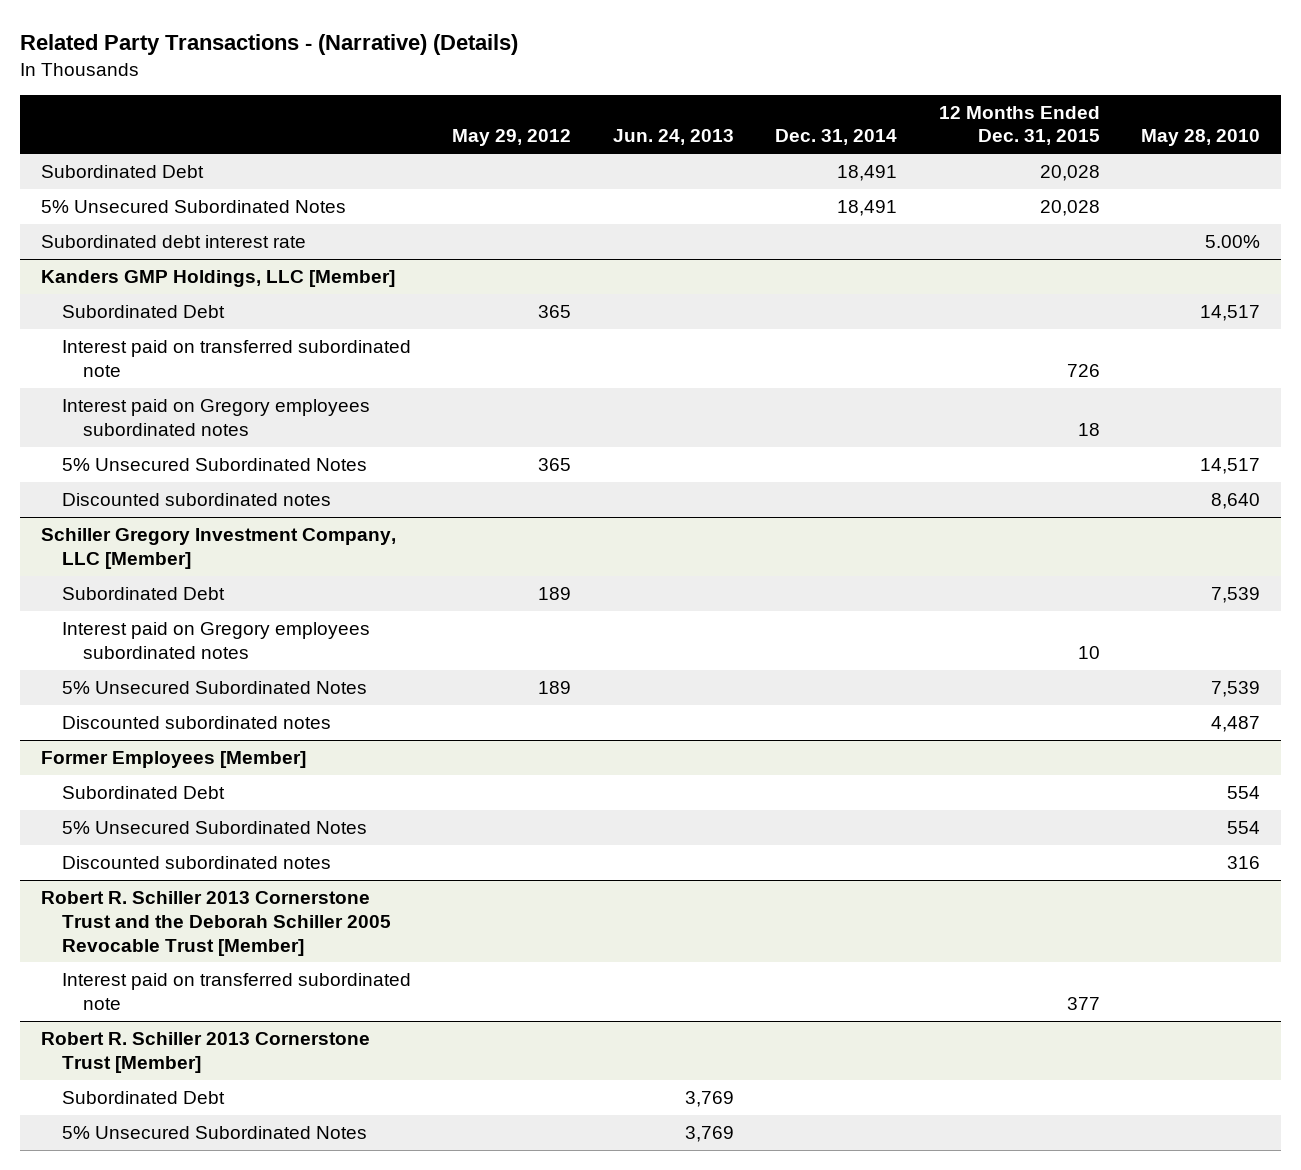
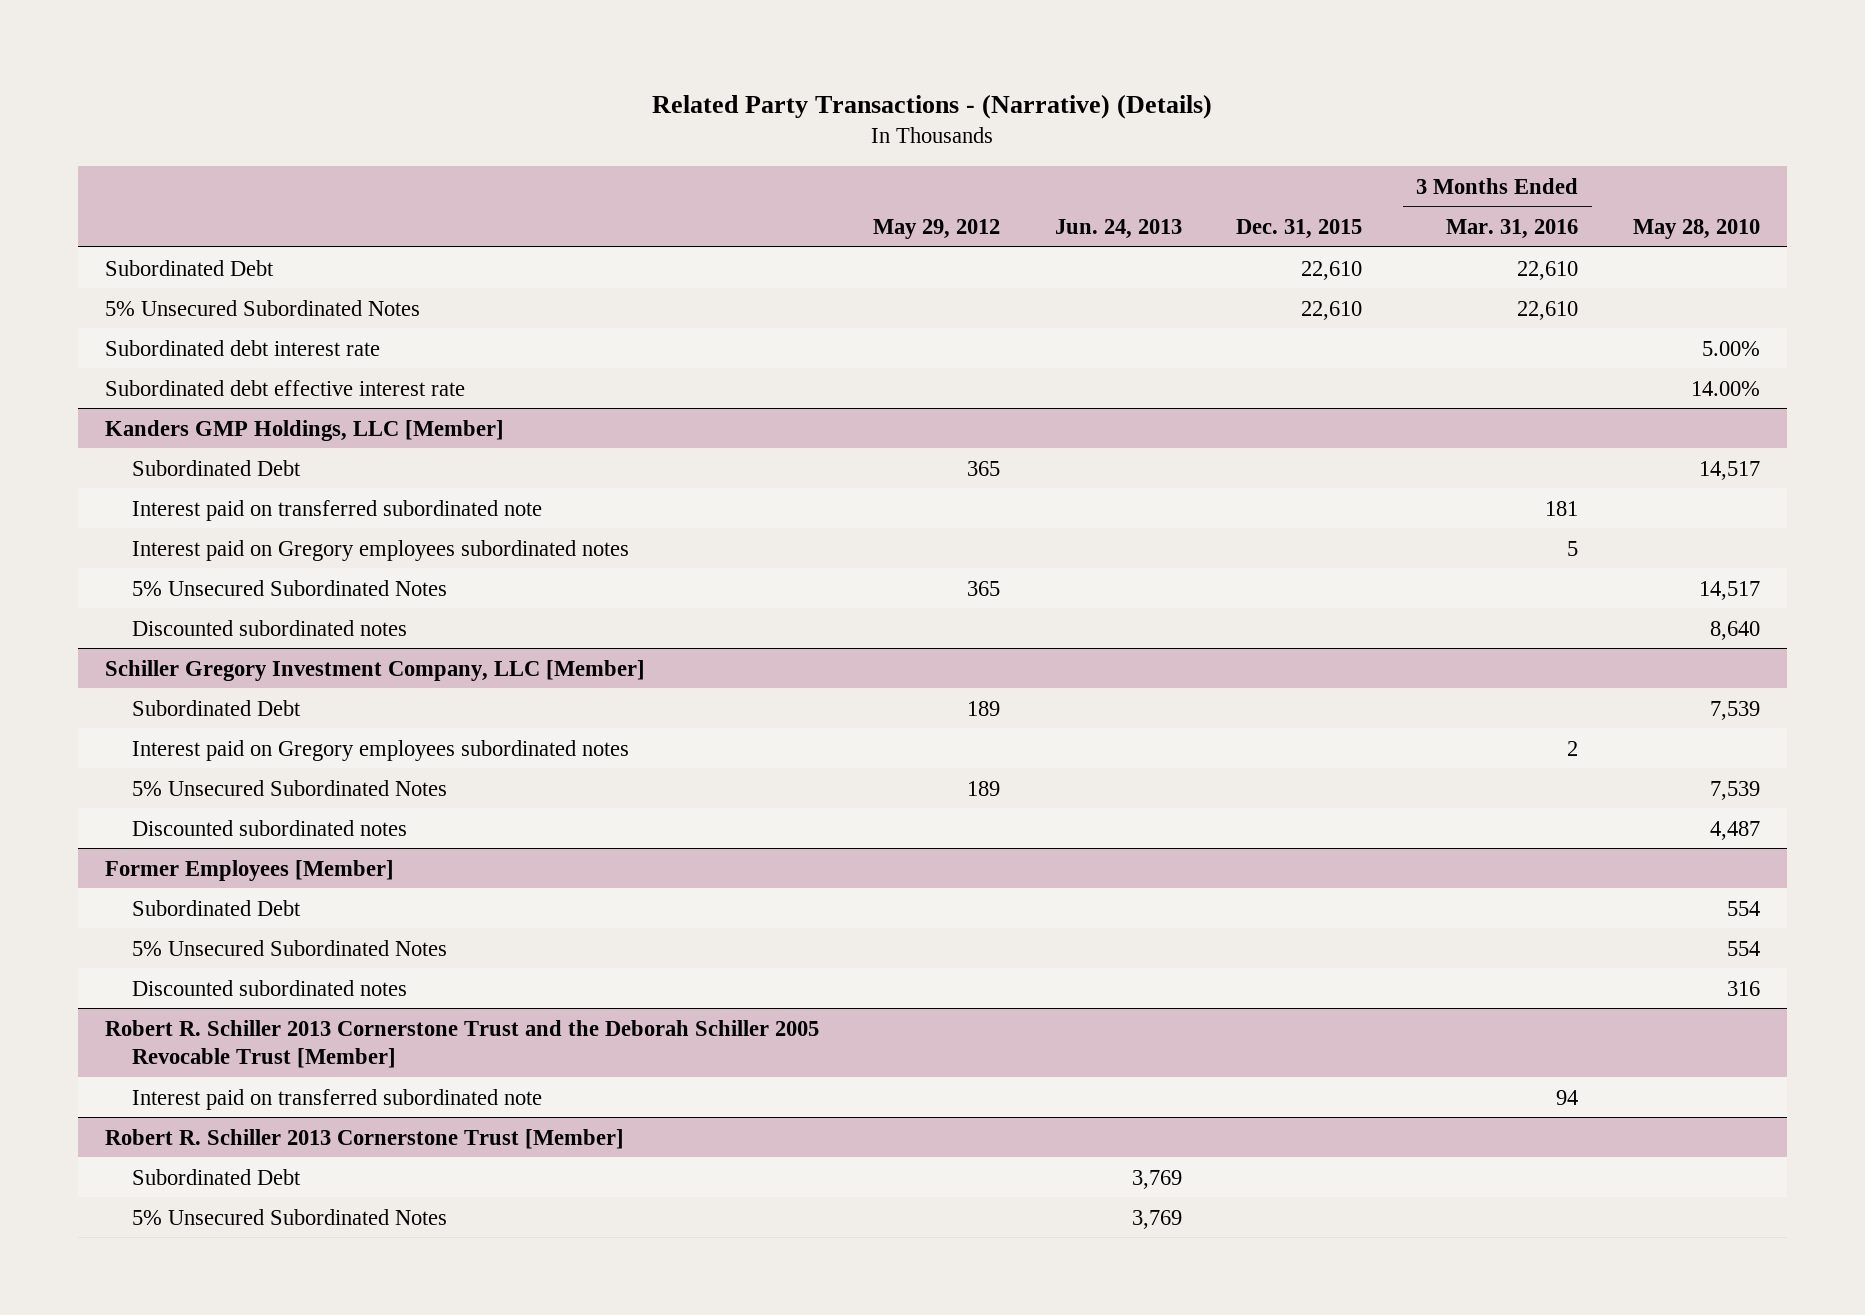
- | May 29, 2012 | Jun. 24, 2013 | Dec. 31, 2014 | 12 Months Ended Dec. 31, 2015 | May 28, 2010
+ | May 29, 2012 | Jun. 24, 2013 | Dec. 31, 2015 | 3 Months Ended Mar. 31, 2016 | May 28, 2010
+ Subordinated debt effective interest rate | | | | | 14.00%

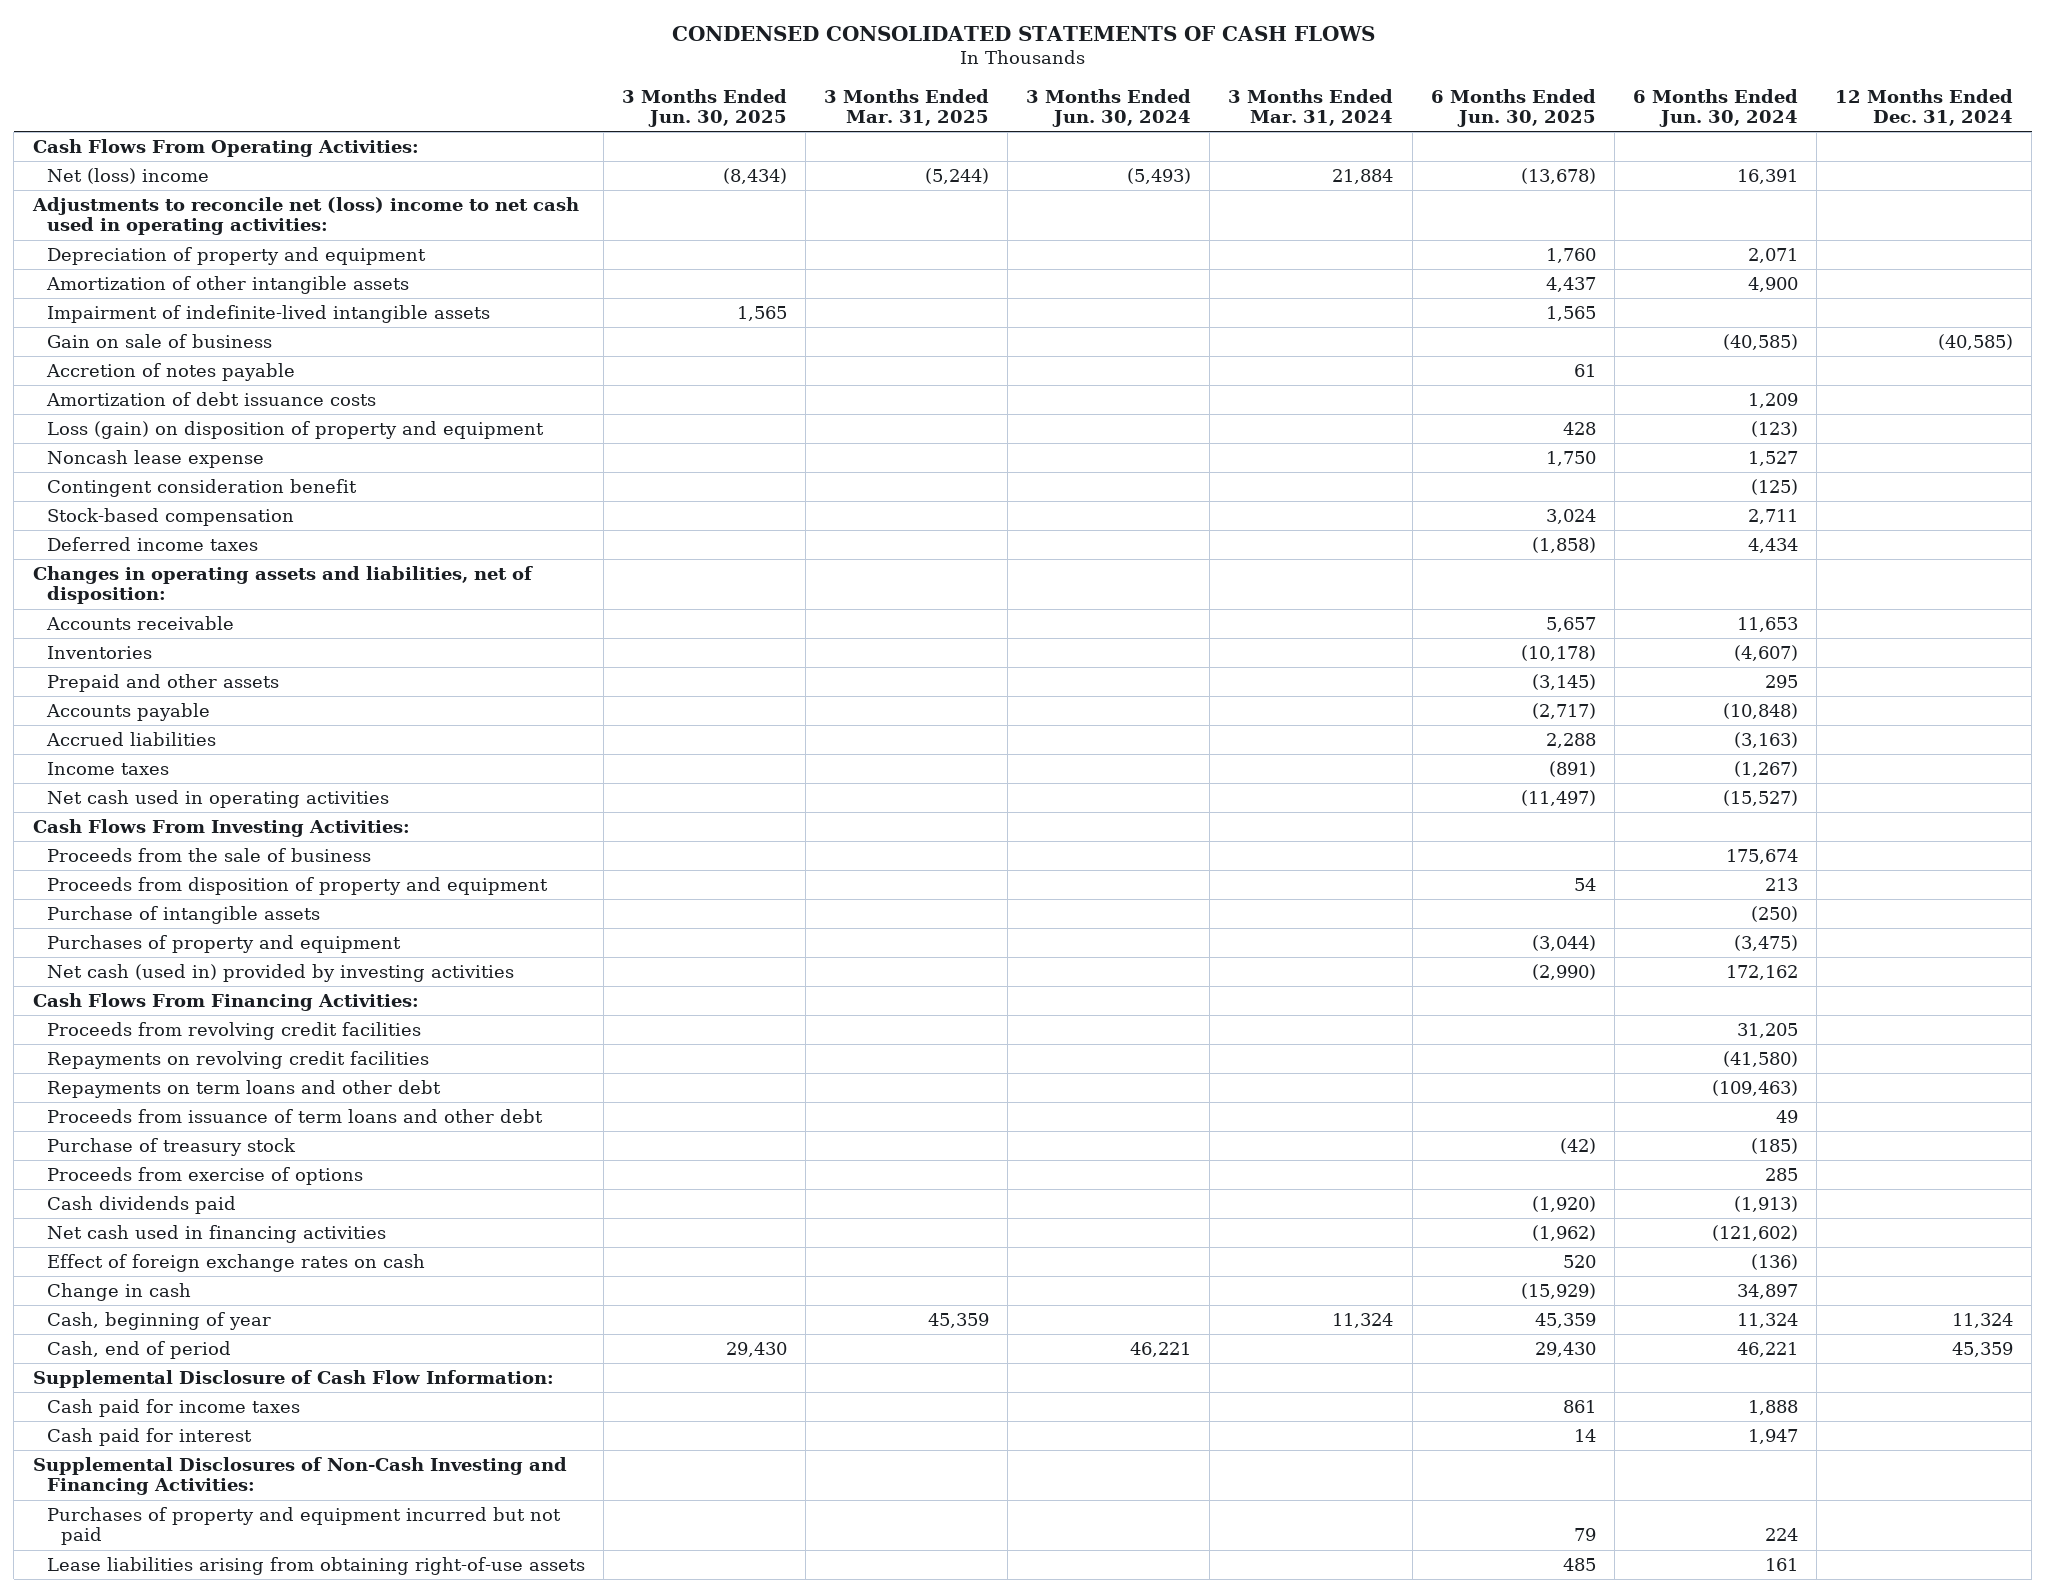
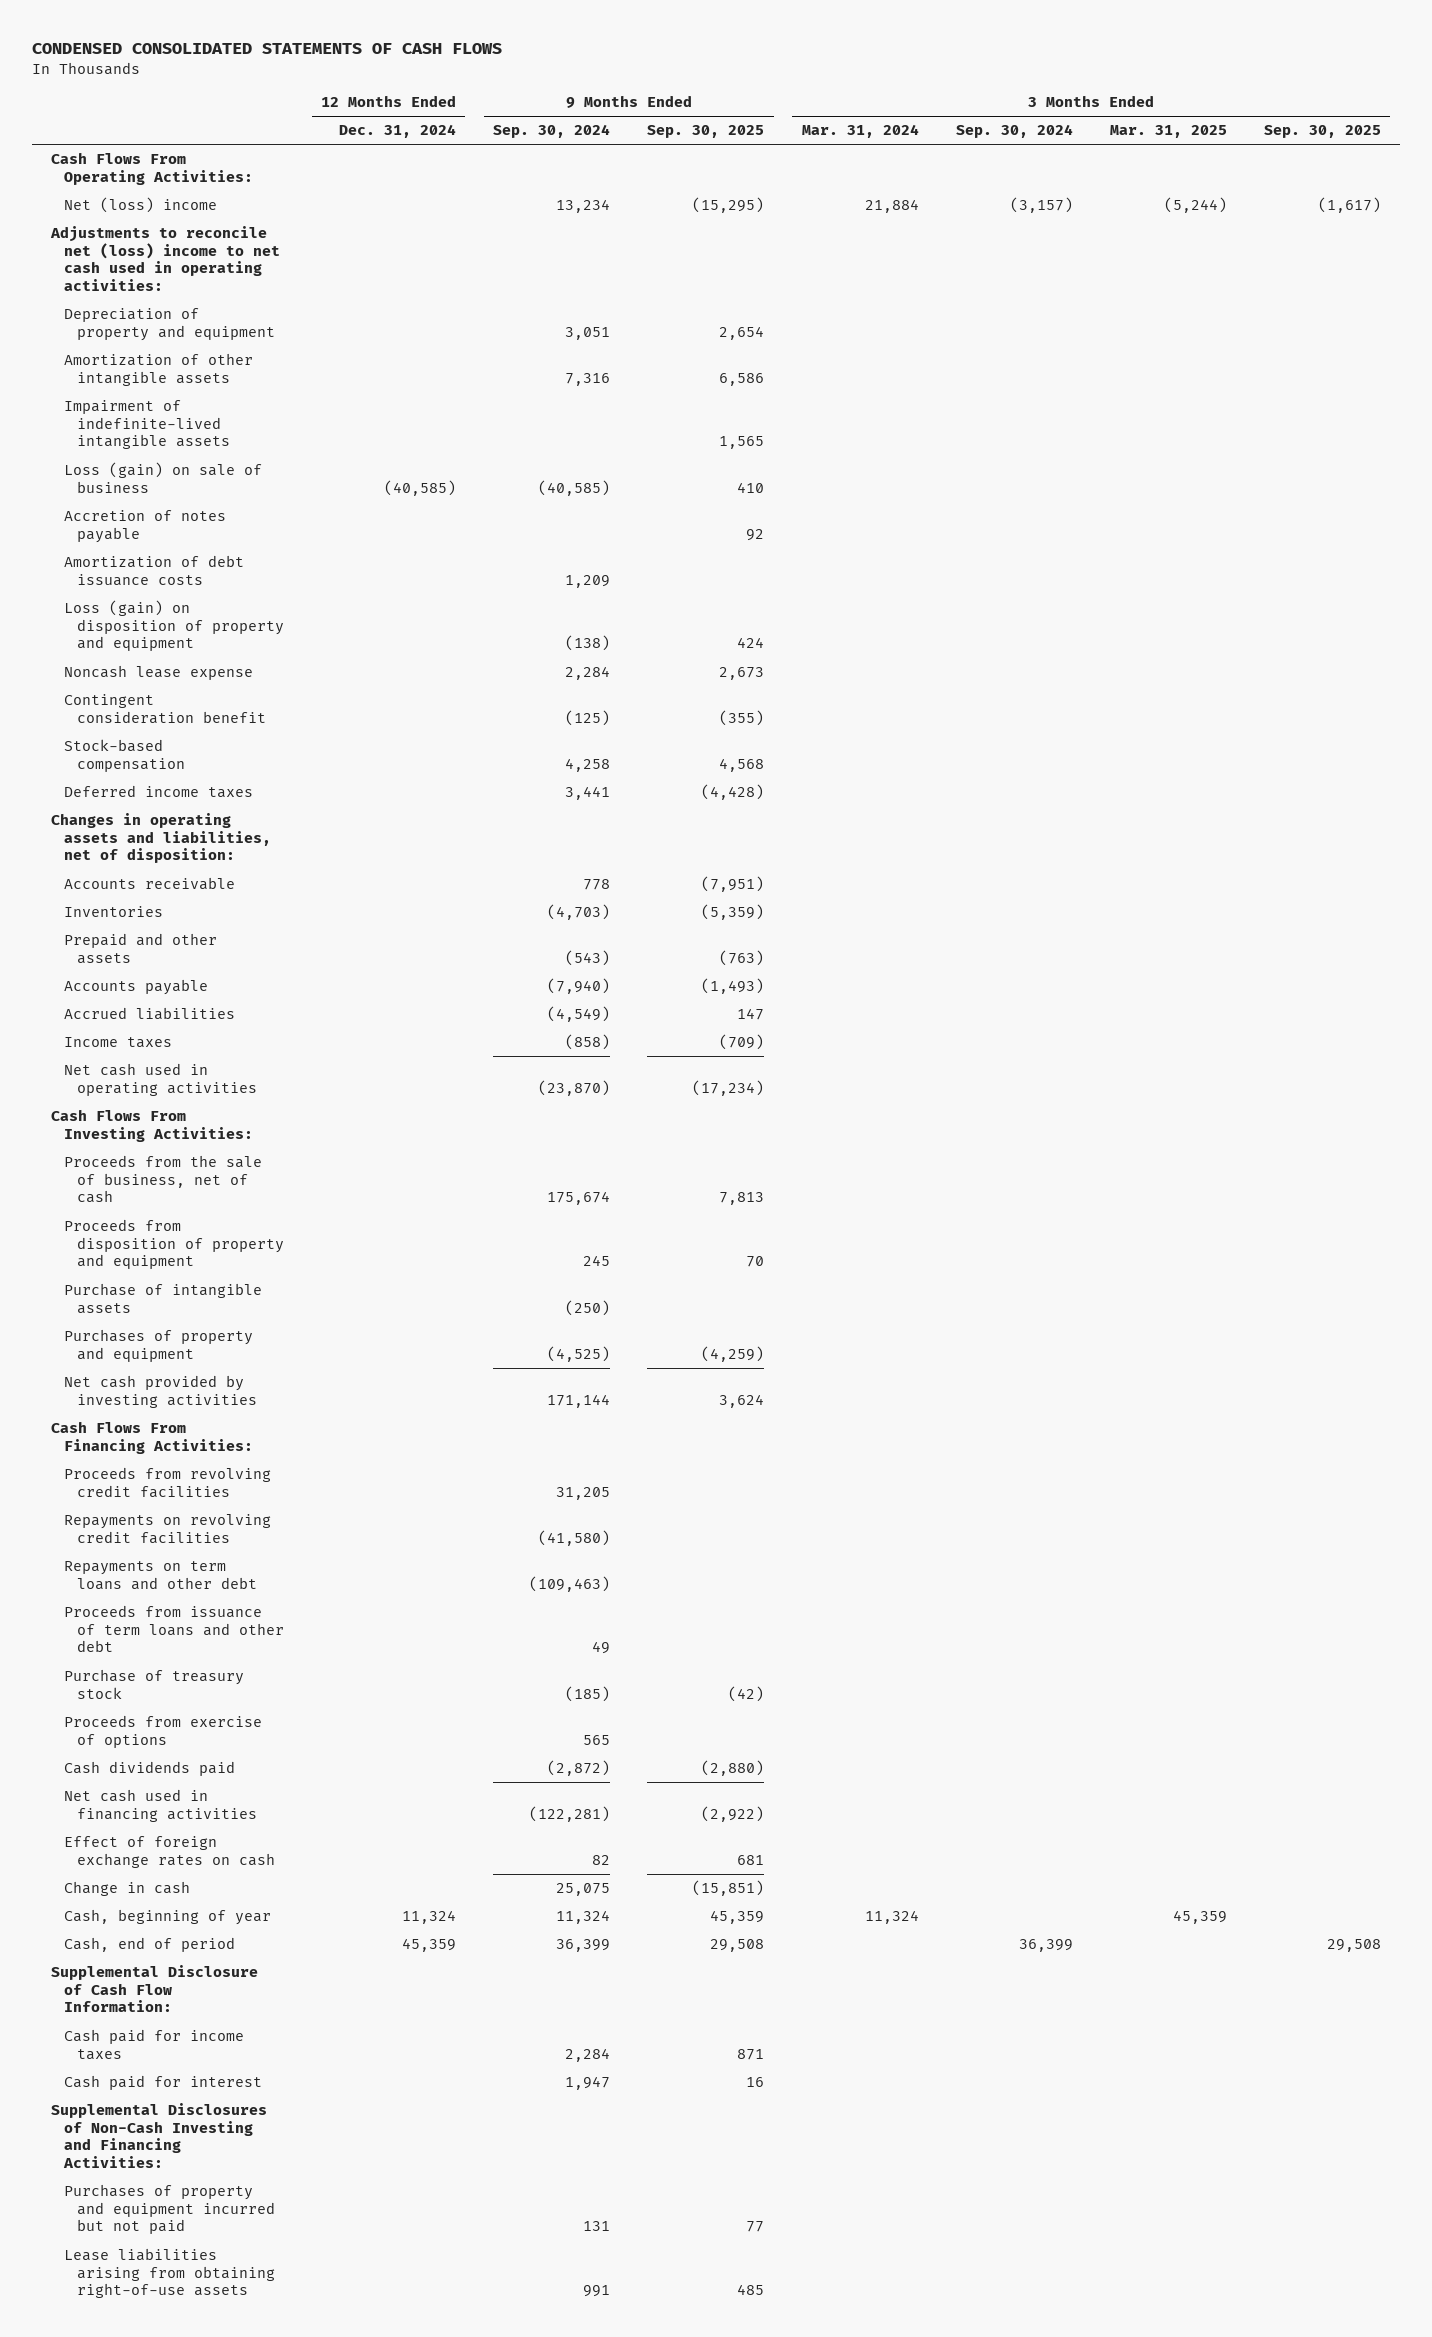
- | 3 Months Ended Jun. 30, 2025 | 3 Months Ended Mar. 31, 2025 | 3 Months Ended Jun. 30, 2024 | 3 Months Ended Mar. 31, 2024 | 6 Months Ended Jun. 30, 2025 | 6 Months Ended Jun. 30, 2024 | 12 Months Ended Dec. 31, 2024
+ | 12 Months Ended Dec. 31, 2024 | 9 Months Ended Sep. 30, 2024 | 9 Months Ended Sep. 30, 2025 | 3 Months Ended Mar. 31, 2024 | 3 Months Ended Sep. 30, 2024 | 3 Months Ended Mar. 31, 2025 | 3 Months Ended Sep. 30, 2025
- Gain on sale of business | | | | | | (40,585) | (40,585)
+ Loss (gain) on sale of business | (40,585) | (40,585) | 410 | | | |
- Proceeds from the sale of business | | | | | | 175,674 |
+ Proceeds from the sale of business, net of cash | | 175,674 | 7,813 | | | |
- Net cash (used in) provided by investing activities | | | | | (2,990) | 172,162 |
+ Net cash provided by investing activities | | 171,144 | 3,624 | | | |

